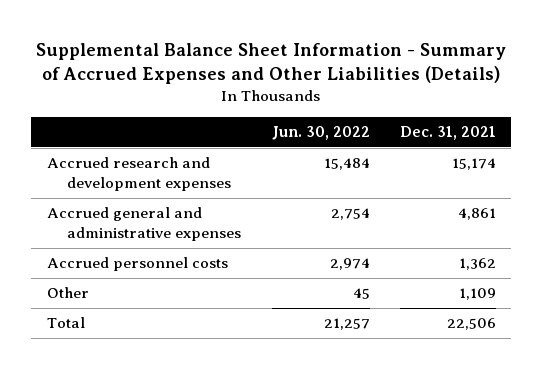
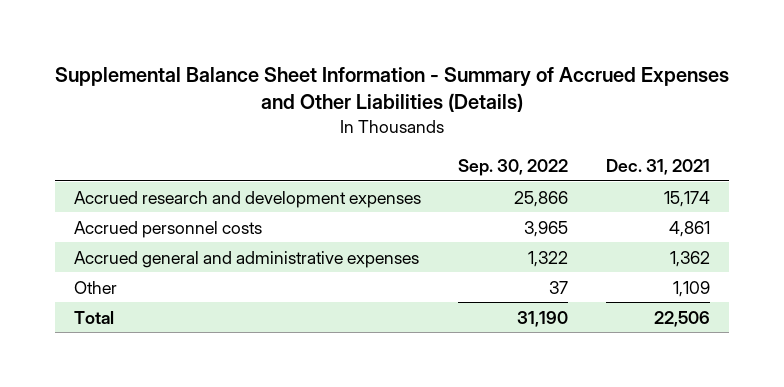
- | Jun. 30, 2022 | Dec. 31, 2021
+ | Sep. 30, 2022 | Dec. 31, 2021
- Accrued general and administrative expenses | 2,754 | 4,861
- Accrued personnel costs | 2,974 | 1,362
+ Accrued personnel costs | 3,965 | 4,861
+ Accrued general and administrative expenses | 1,322 | 1,362

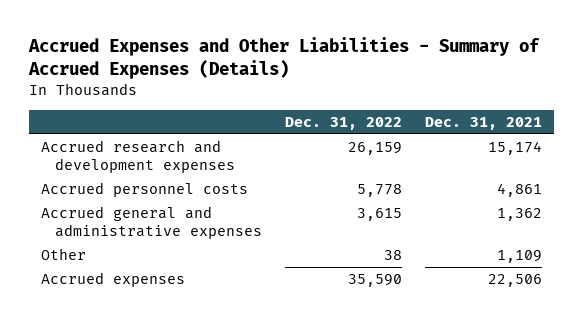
- Supplemental Balance Sheet Information - Summary of Accrued Expenses and Other Liabilities (Details)
+ Accrued Expenses and Other Liabilities - Summary of Accrued Expenses (Details)
- | Sep. 30, 2022 | Dec. 31, 2021
+ | Dec. 31, 2022 | Dec. 31, 2021
- Total | 31,190 | 22,506
+ Accrued expenses | 35,590 | 22,506

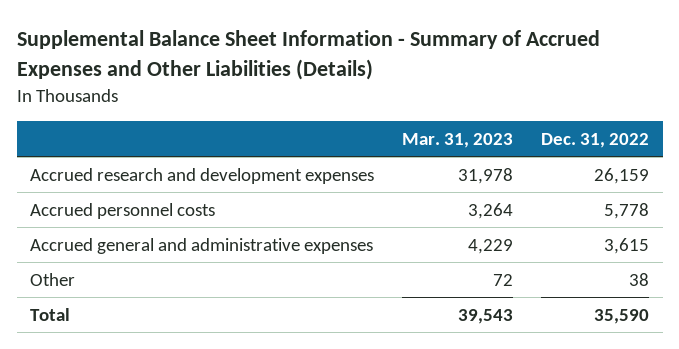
- Accrued Expenses and Other Liabilities - Summary of Accrued Expenses (Details)
+ Supplemental Balance Sheet Information - Summary of Accrued Expenses and Other Liabilities (Details)
- | Dec. 31, 2022 | Dec. 31, 2021
+ | Mar. 31, 2023 | Dec. 31, 2022
- Accrued expenses | 35,590 | 22,506
+ Total | 39,543 | 35,590

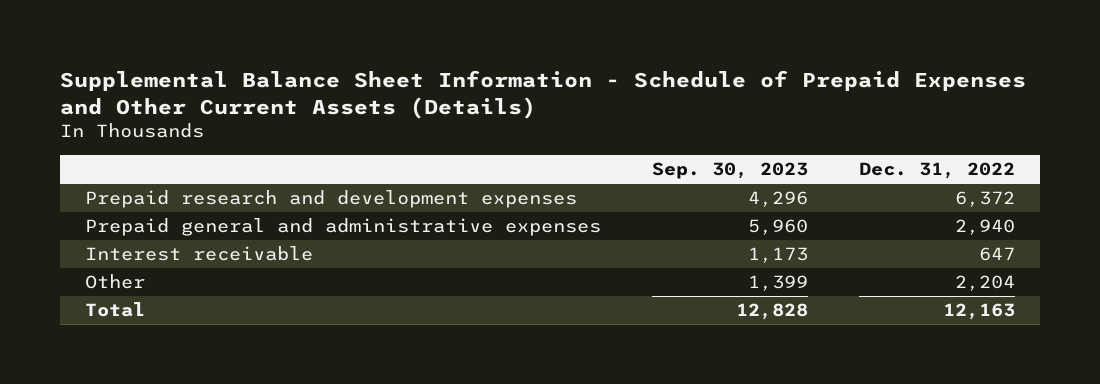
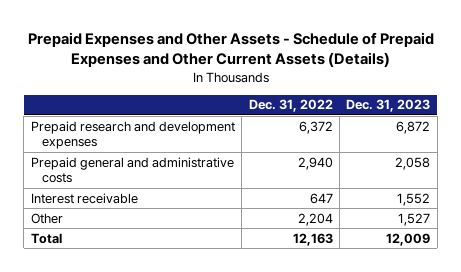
- Supplemental Balance Sheet Information - Schedule of Prepaid Expenses and Other Current Assets (Details)
+ Prepaid Expenses and Other Assets - Schedule of Prepaid Expenses and Other Current Assets (Details)
- | Sep. 30, 2023 | Dec. 31, 2022
+ | Dec. 31, 2022 | Dec. 31, 2023
- Prepaid general and administrative expenses | 5,960 | 2,940
+ Prepaid general and administrative costs | 2,940 | 2,058

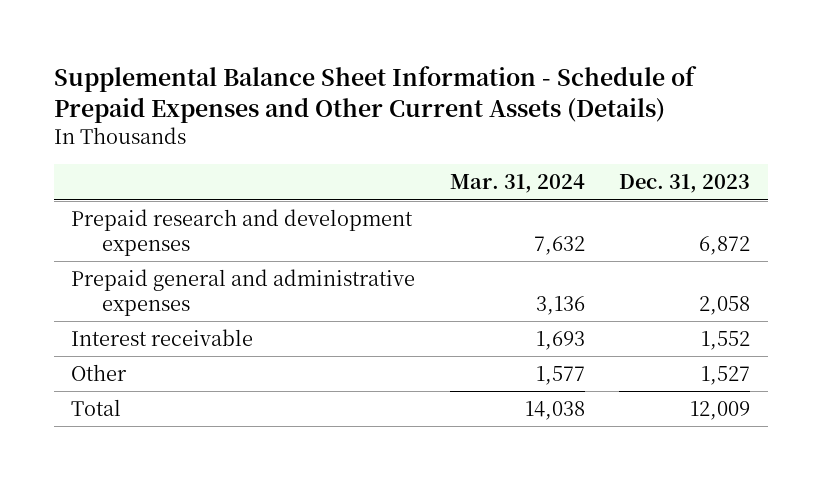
- Prepaid Expenses and Other Assets - Schedule of Prepaid Expenses and Other Current Assets (Details)
+ Supplemental Balance Sheet Information - Schedule of Prepaid Expenses and Other Current Assets (Details)
- | Dec. 31, 2022 | Dec. 31, 2023
+ | Mar. 31, 2024 | Dec. 31, 2023
- Prepaid general and administrative costs | 2,940 | 2,058
+ Prepaid general and administrative expenses | 3,136 | 2,058

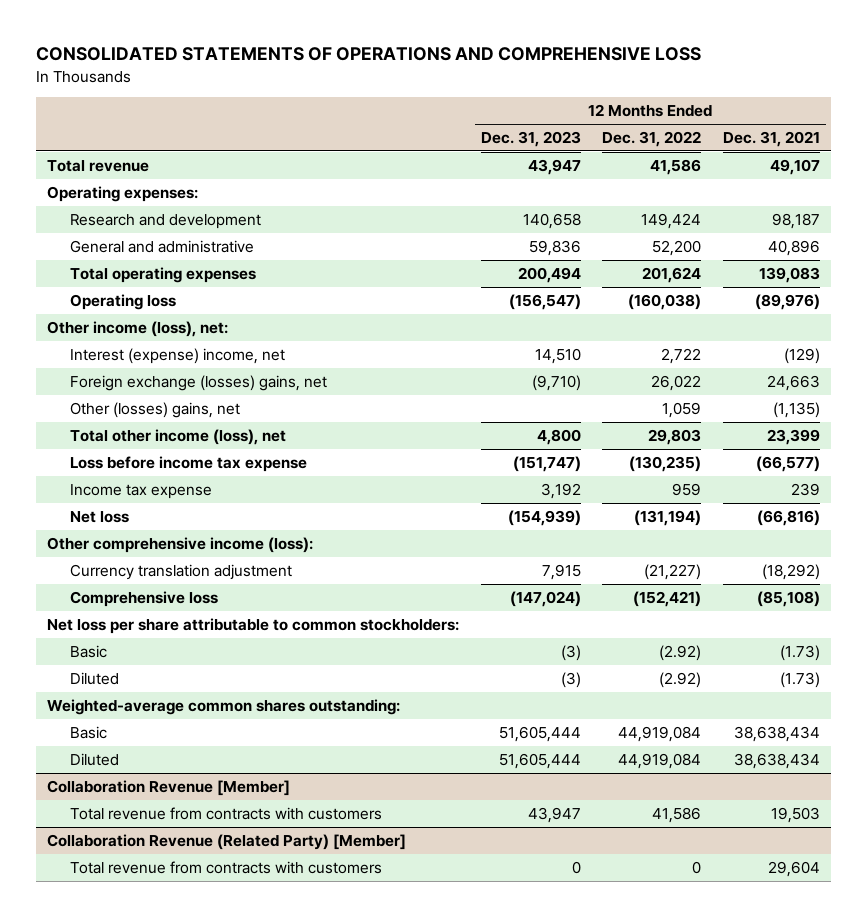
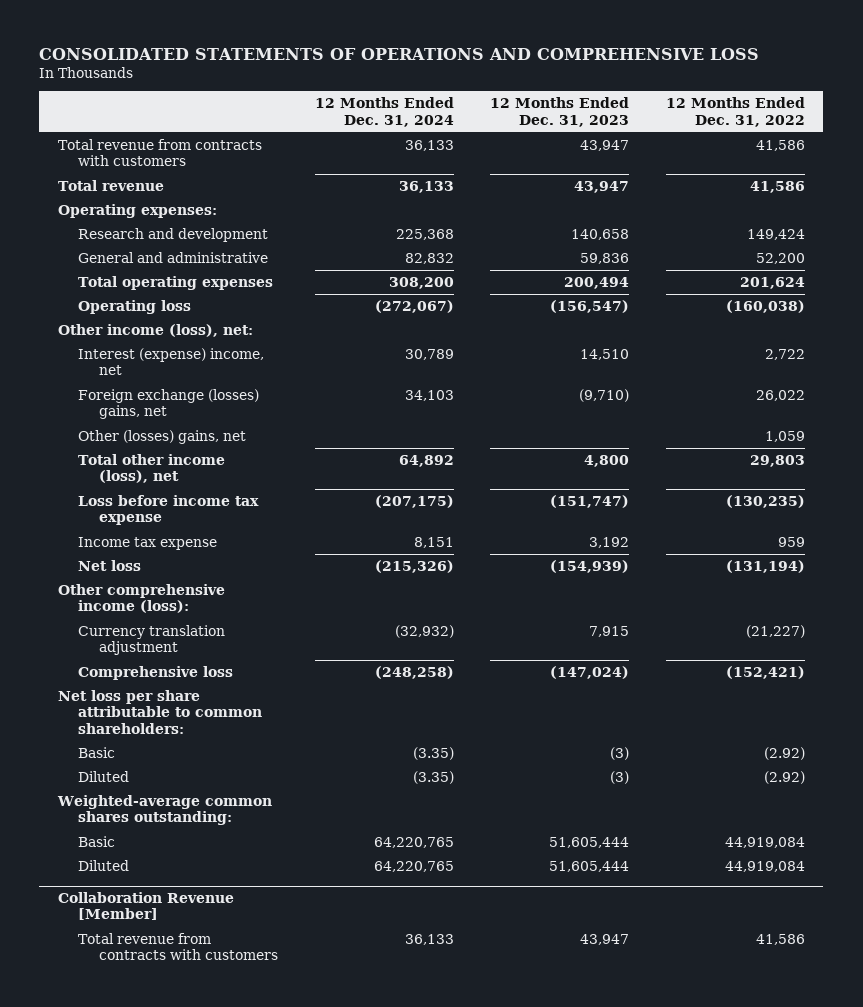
- | 12 Months Ended Dec. 31, 2023 | 12 Months Ended Dec. 31, 2022 | 12 Months Ended Dec. 31, 2021
+ | 12 Months Ended Dec. 31, 2024 | 12 Months Ended Dec. 31, 2023 | 12 Months Ended Dec. 31, 2022
+ Total revenue from contracts with customers | 36,133 | 43,947 | 41,586
- Net loss per share attributable to common stockholders:
+ Net loss per share attributable to common shareholders:
- Collaboration Revenue (Related Party) [Member]
- Total revenue from contracts with customers | 0 | 0 | 29,604

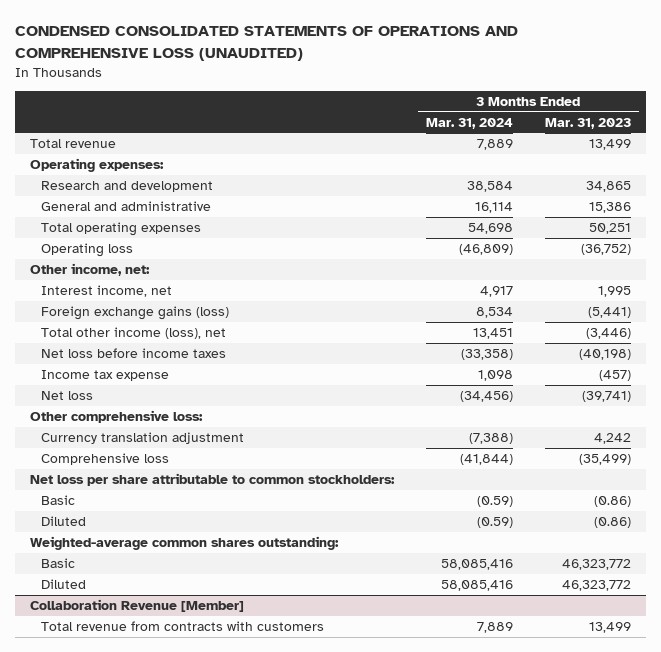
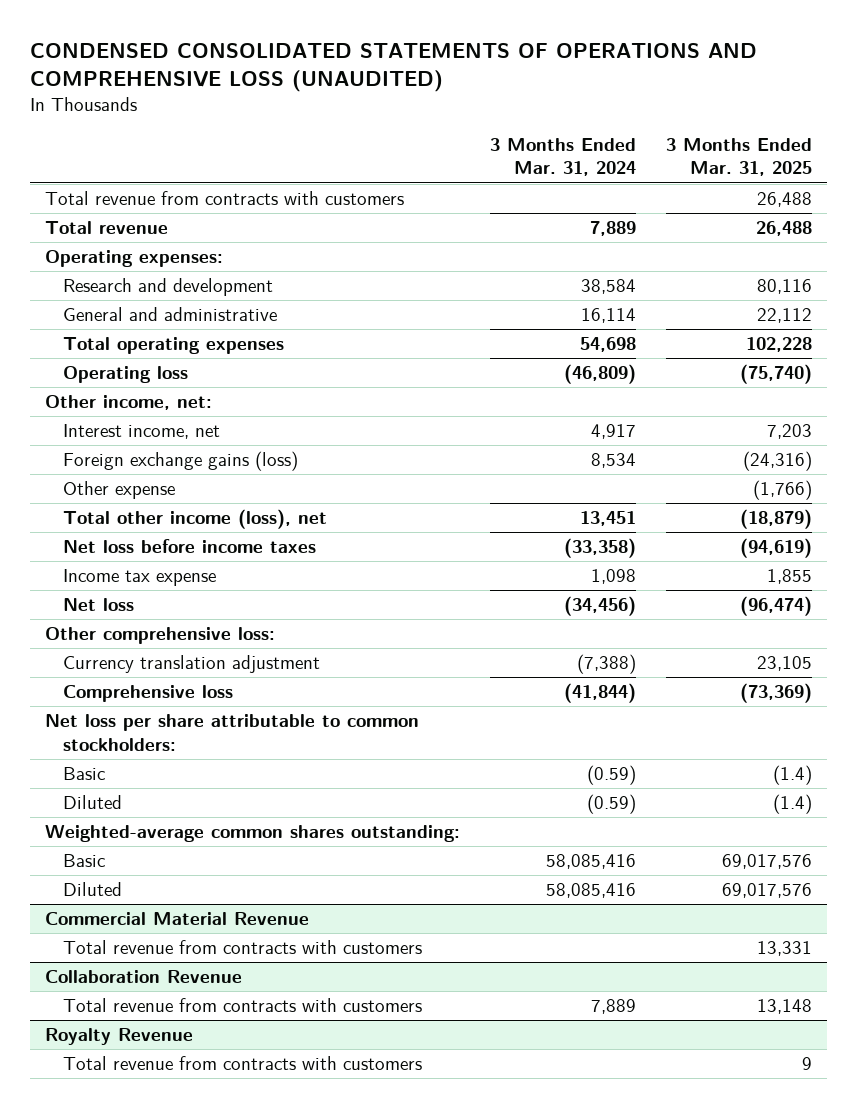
- | 3 Months Ended Mar. 31, 2024 | 3 Months Ended Mar. 31, 2023
+ | 3 Months Ended Mar. 31, 2024 | 3 Months Ended Mar. 31, 2025
+ Total revenue from contracts with customers | | 26,488
+ Other expense | | (1,766)
- Collaboration Revenue [Member]
+ Commercial Material Revenue
+ Total revenue from contracts with customers | | 13,331
+ Collaboration Revenue
+ Royalty Revenue
+ Total revenue from contracts with customers | | 9

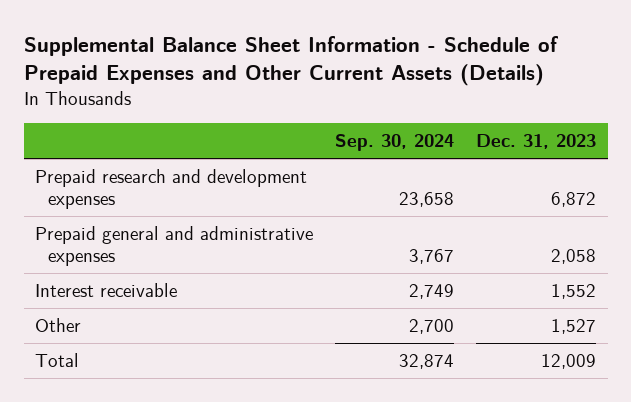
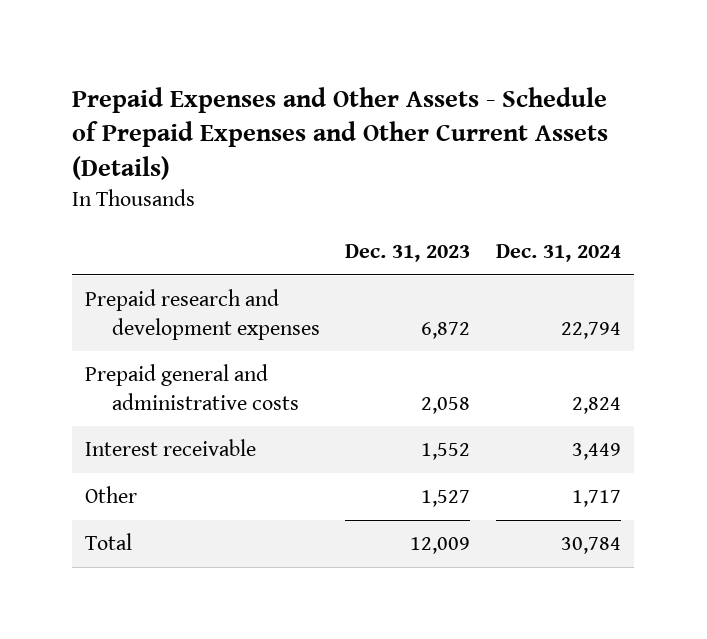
- Supplemental Balance Sheet Information - Schedule of Prepaid Expenses and Other Current Assets (Details)
+ Prepaid Expenses and Other Assets - Schedule of Prepaid Expenses and Other Current Assets (Details)
- | Sep. 30, 2024 | Dec. 31, 2023
+ | Dec. 31, 2023 | Dec. 31, 2024
- Prepaid general and administrative expenses | 3,767 | 2,058
+ Prepaid general and administrative costs | 2,058 | 2,824

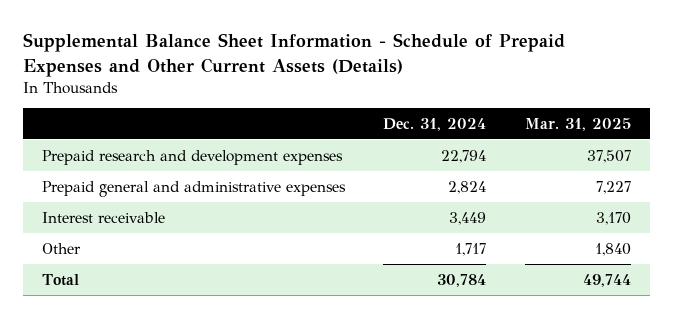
- Prepaid Expenses and Other Assets - Schedule of Prepaid Expenses and Other Current Assets (Details)
+ Supplemental Balance Sheet Information - Schedule of Prepaid Expenses and Other Current Assets (Details)
- | Dec. 31, 2023 | Dec. 31, 2024
+ | Dec. 31, 2024 | Mar. 31, 2025
- Prepaid general and administrative costs | 2,058 | 2,824
+ Prepaid general and administrative expenses | 2,824 | 7,227

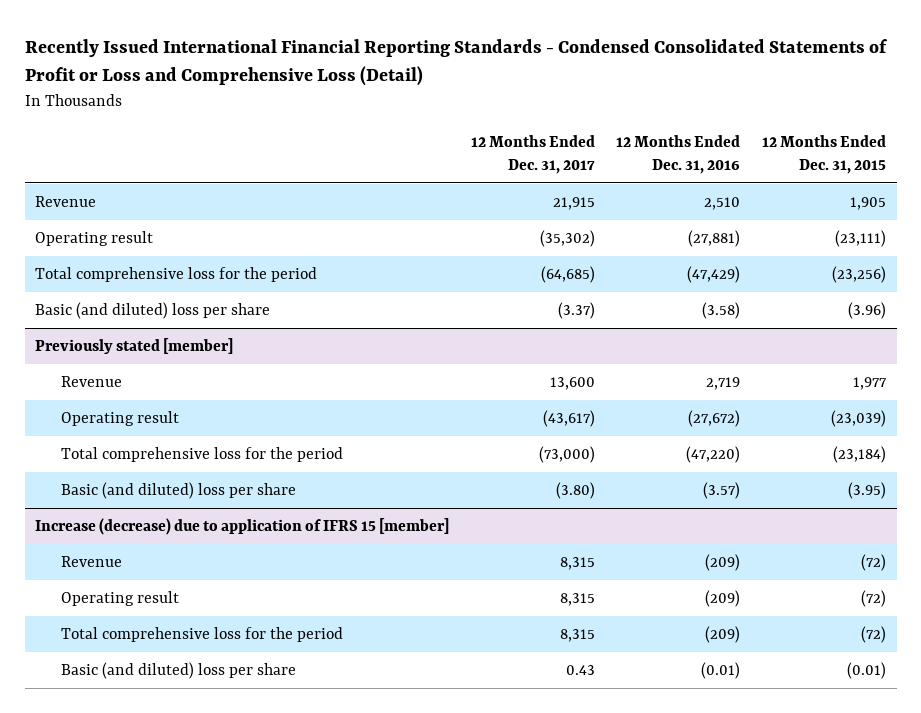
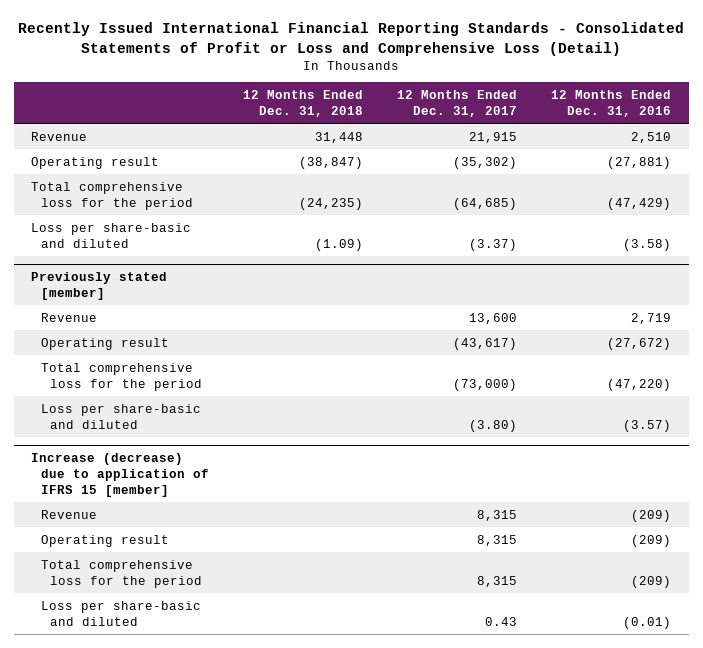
- Recently Issued International Financial Reporting Standards - Condensed Consolidated Statements of Profit or Loss and Comprehensive Loss (Detail)
+ Recently Issued International Financial Reporting Standards - Consolidated Statements of Profit or Loss and Comprehensive Loss (Detail)
- | 12 Months Ended Dec. 31, 2017 | 12 Months Ended Dec. 31, 2016 | 12 Months Ended Dec. 31, 2015
+ | 12 Months Ended Dec. 31, 2018 | 12 Months Ended Dec. 31, 2017 | 12 Months Ended Dec. 31, 2016
- Basic (and diluted) loss per share | (3.37) | (3.58) | (3.96)
+ Loss per share-basic and diluted | (1.09) | (3.37) | (3.58)
@ Previously stated [member]
- Basic (and diluted) loss per share | (3.80) | (3.57) | (3.95)
+ Loss per share-basic and diluted | | (3.80) | (3.57)
@ Increase (decrease) due to application of IFRS 15 [member]
- Basic (and diluted) loss per share | 0.43 | (0.01) | (0.01)
+ Loss per share-basic and diluted | | 0.43 | (0.01)

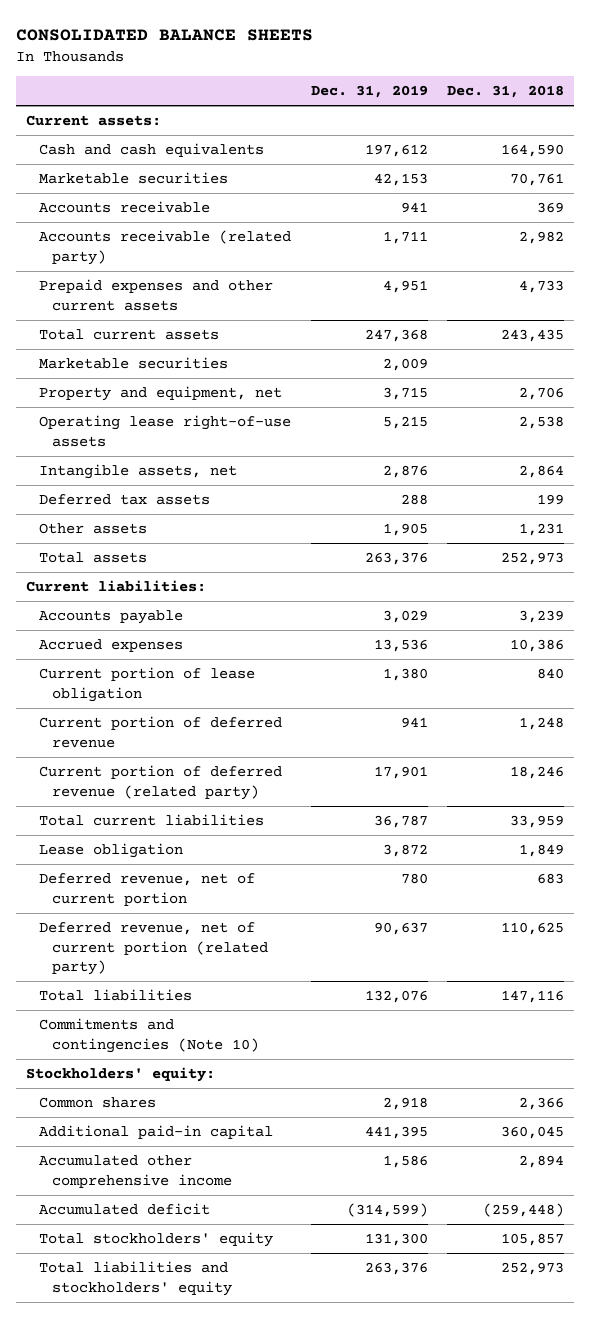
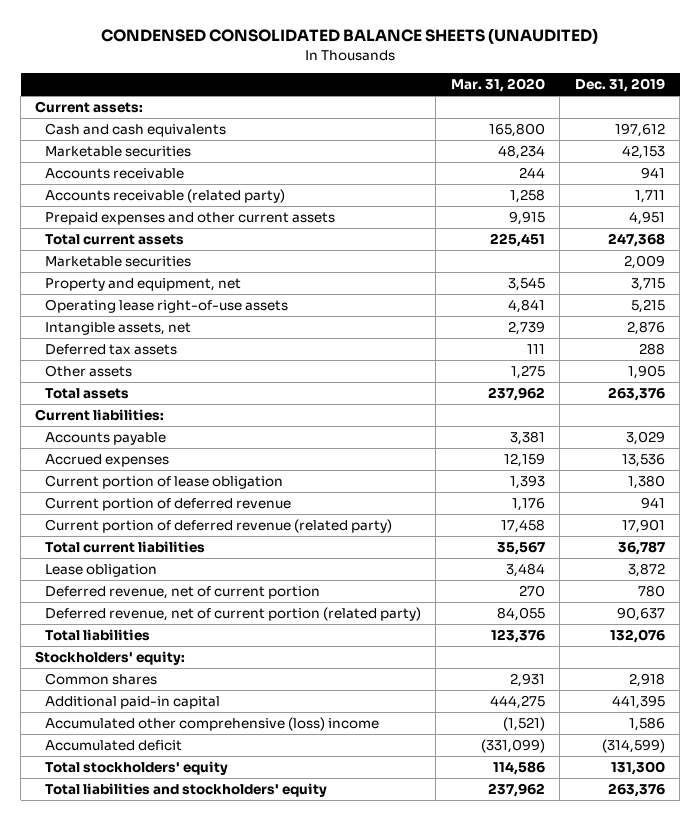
- CONSOLIDATED BALANCE SHEETS
+ CONDENSED CONSOLIDATED BALANCE SHEETS (UNAUDITED)
- | Dec. 31, 2019 | Dec. 31, 2018
+ | Mar. 31, 2020 | Dec. 31, 2019
- Commitments and contingencies (Note 10)
- Accumulated other comprehensive income | 1,586 | 2,894
+ Accumulated other comprehensive (loss) income | (1,521) | 1,586

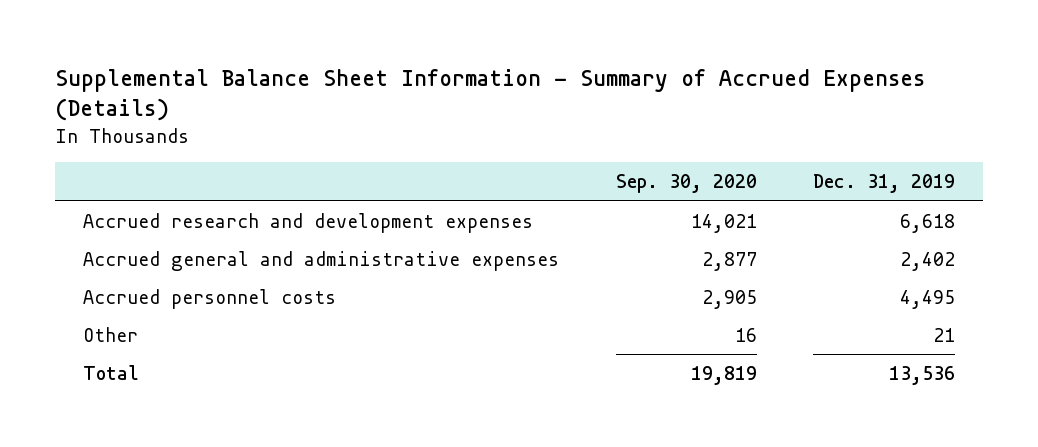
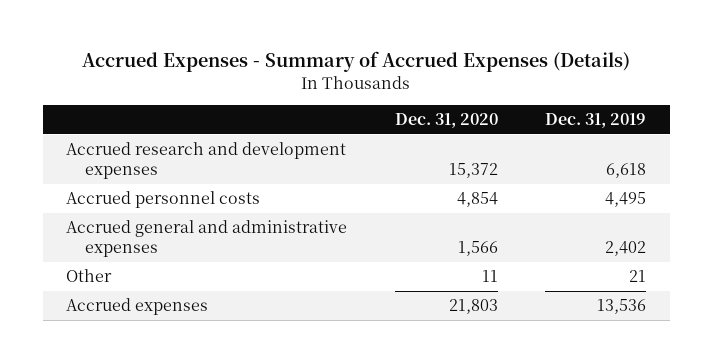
- Supplemental Balance Sheet Information - Summary of Accrued Expenses (Details)
+ Accrued Expenses - Summary of Accrued Expenses (Details)
- | Sep. 30, 2020 | Dec. 31, 2019
+ | Dec. 31, 2020 | Dec. 31, 2019
moved down: Accrued general and administrative expenses | 1,566 | 2,402
- Total | 19,819 | 13,536
+ Accrued expenses | 21,803 | 13,536

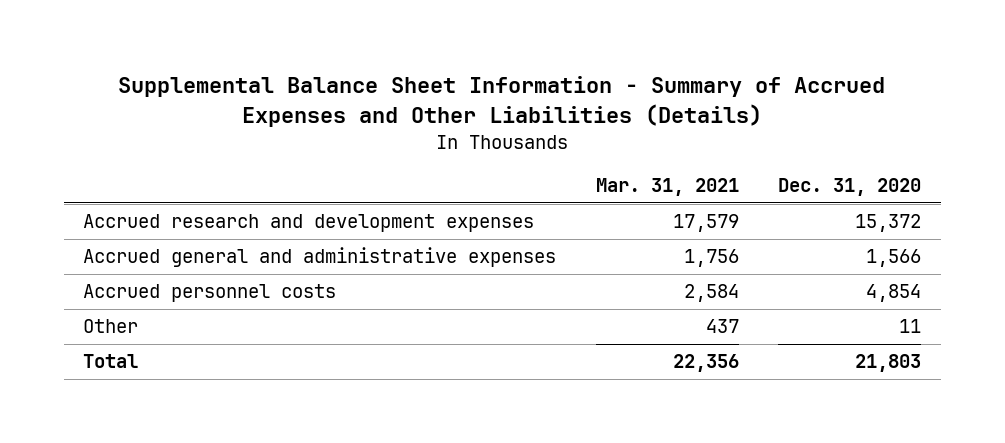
- Accrued Expenses - Summary of Accrued Expenses (Details)
+ Supplemental Balance Sheet Information - Summary of Accrued Expenses and Other Liabilities (Details)
- | Dec. 31, 2020 | Dec. 31, 2019
+ | Mar. 31, 2021 | Dec. 31, 2020
moved down: Accrued personnel costs | 2,584 | 4,854
- Accrued expenses | 21,803 | 13,536
+ Total | 22,356 | 21,803

